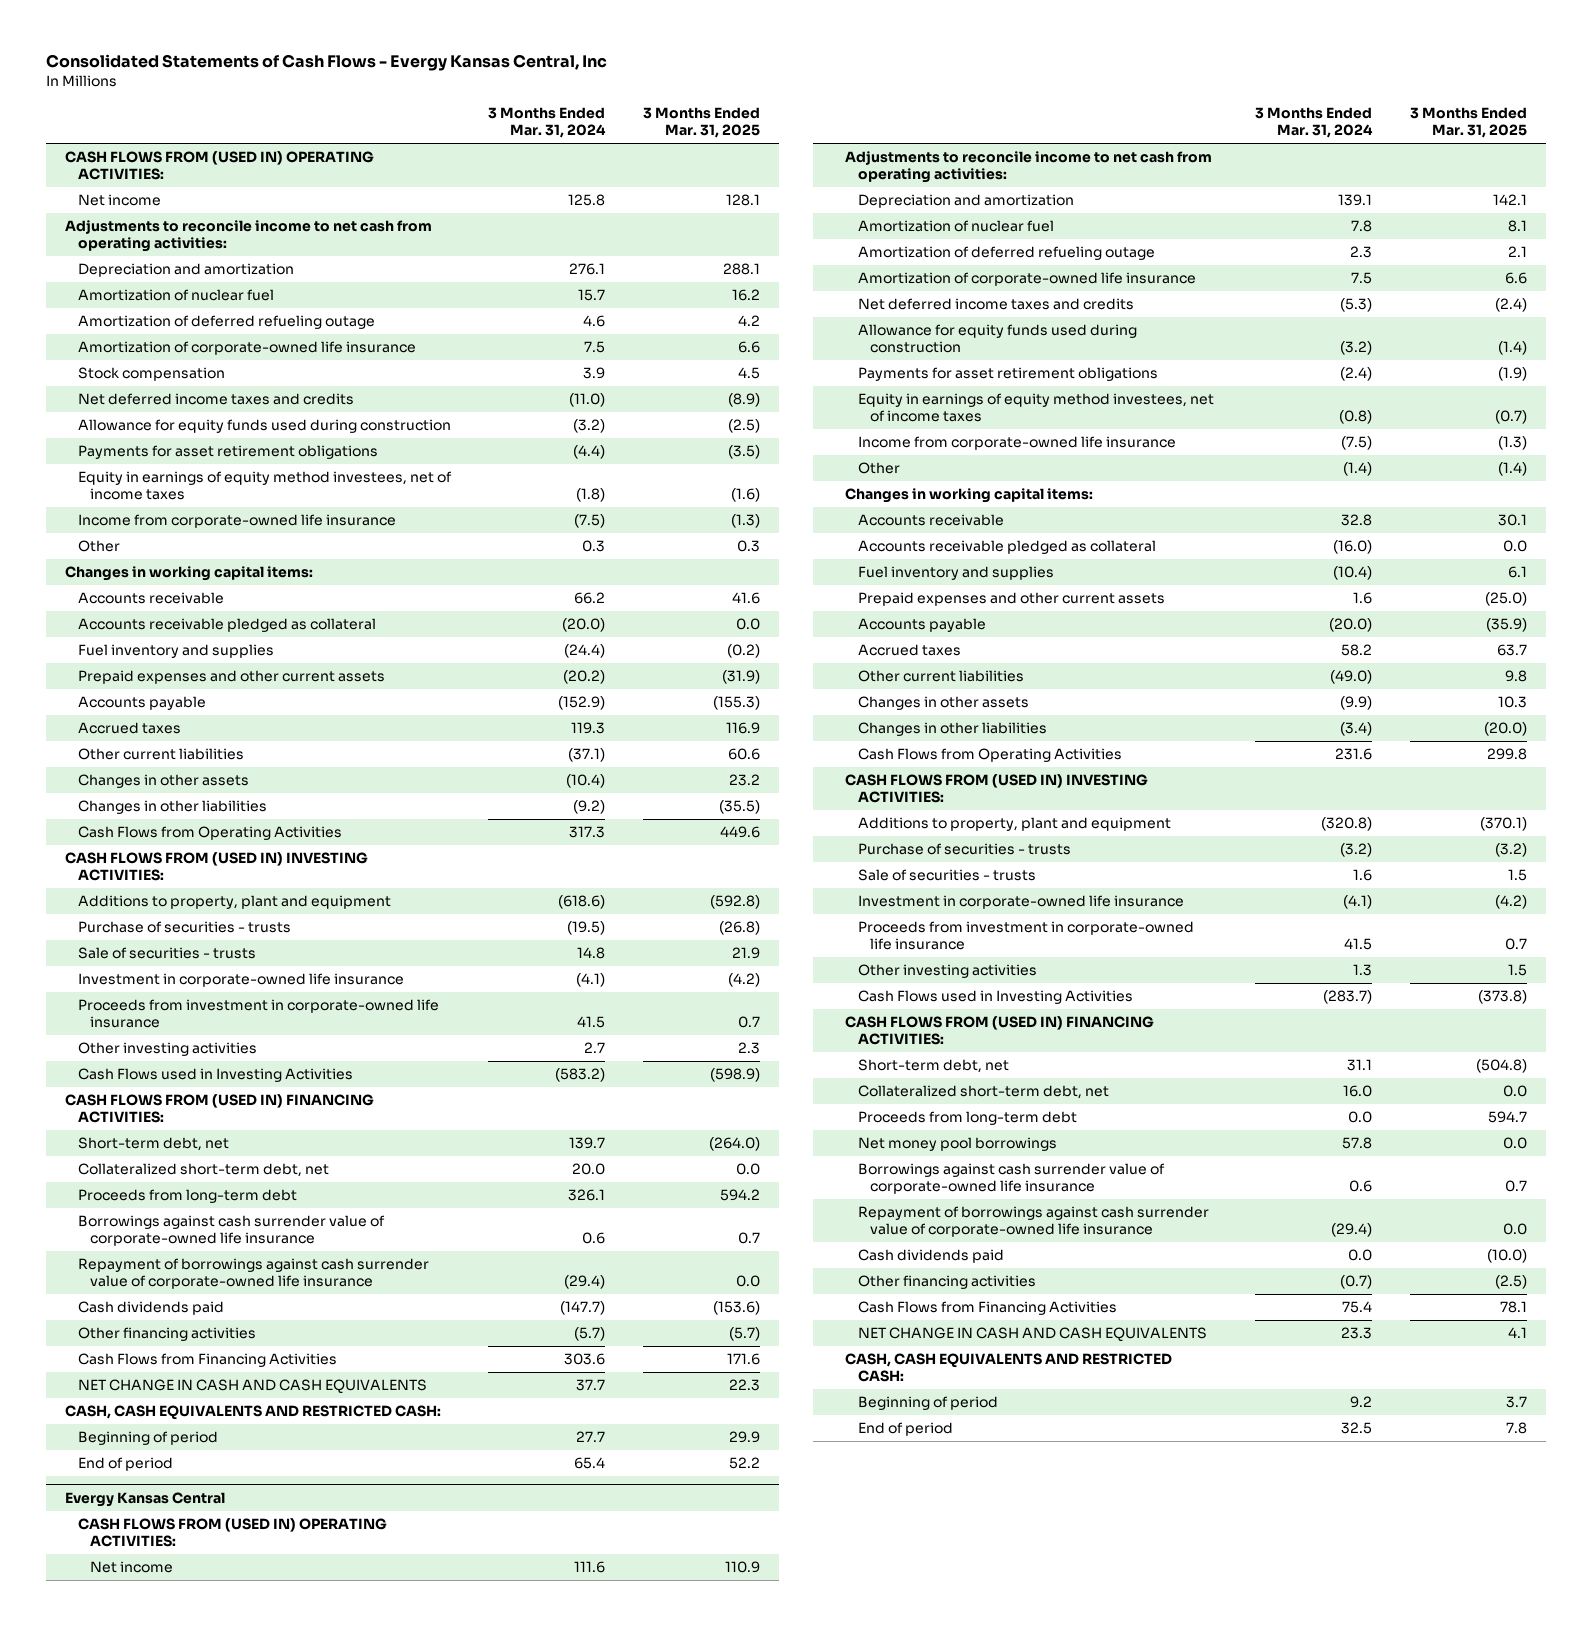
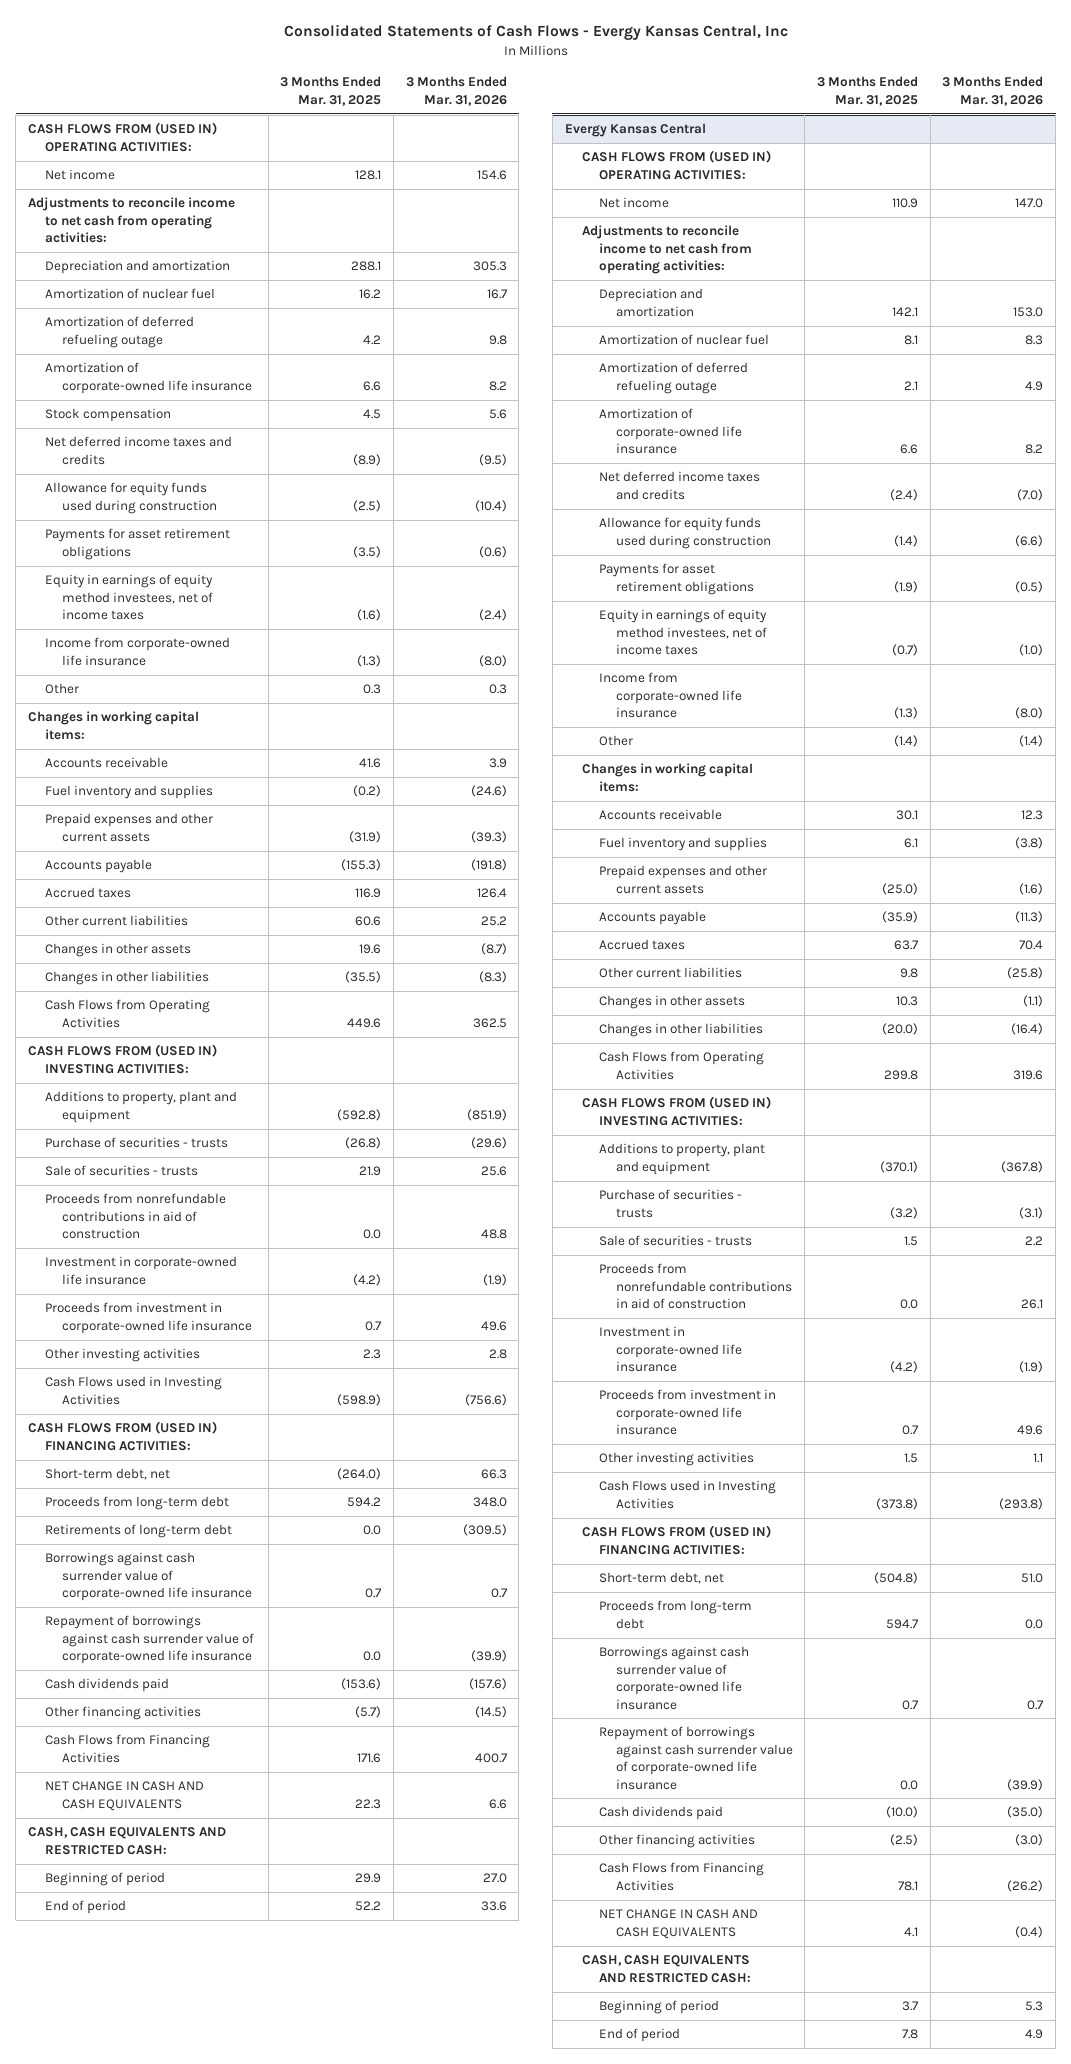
- | 3 Months Ended Mar. 31, 2024 | 3 Months Ended Mar. 31, 2025
+ | 3 Months Ended Mar. 31, 2025 | 3 Months Ended Mar. 31, 2026
- Accounts receivable pledged as collateral | (20.0) | 0.0
- Changes in other assets | (10.4) | 23.2
+ Changes in other assets | 19.6 | (8.7)
+ Proceeds from nonrefundable contributions in aid of construction | 0.0 | 48.8
- Collateralized short-term debt, net | 20.0 | 0.0
+ Retirements of long-term debt | 0.0 | (309.5)
@ Evergy Kansas Central
- Accounts receivable pledged as collateral | (16.0) | 0.0
+ Proceeds from nonrefundable contributions in aid of construction | 0.0 | 26.1
- Collateralized short-term debt, net | 16.0 | 0.0
- Net money pool borrowings | 57.8 | 0.0

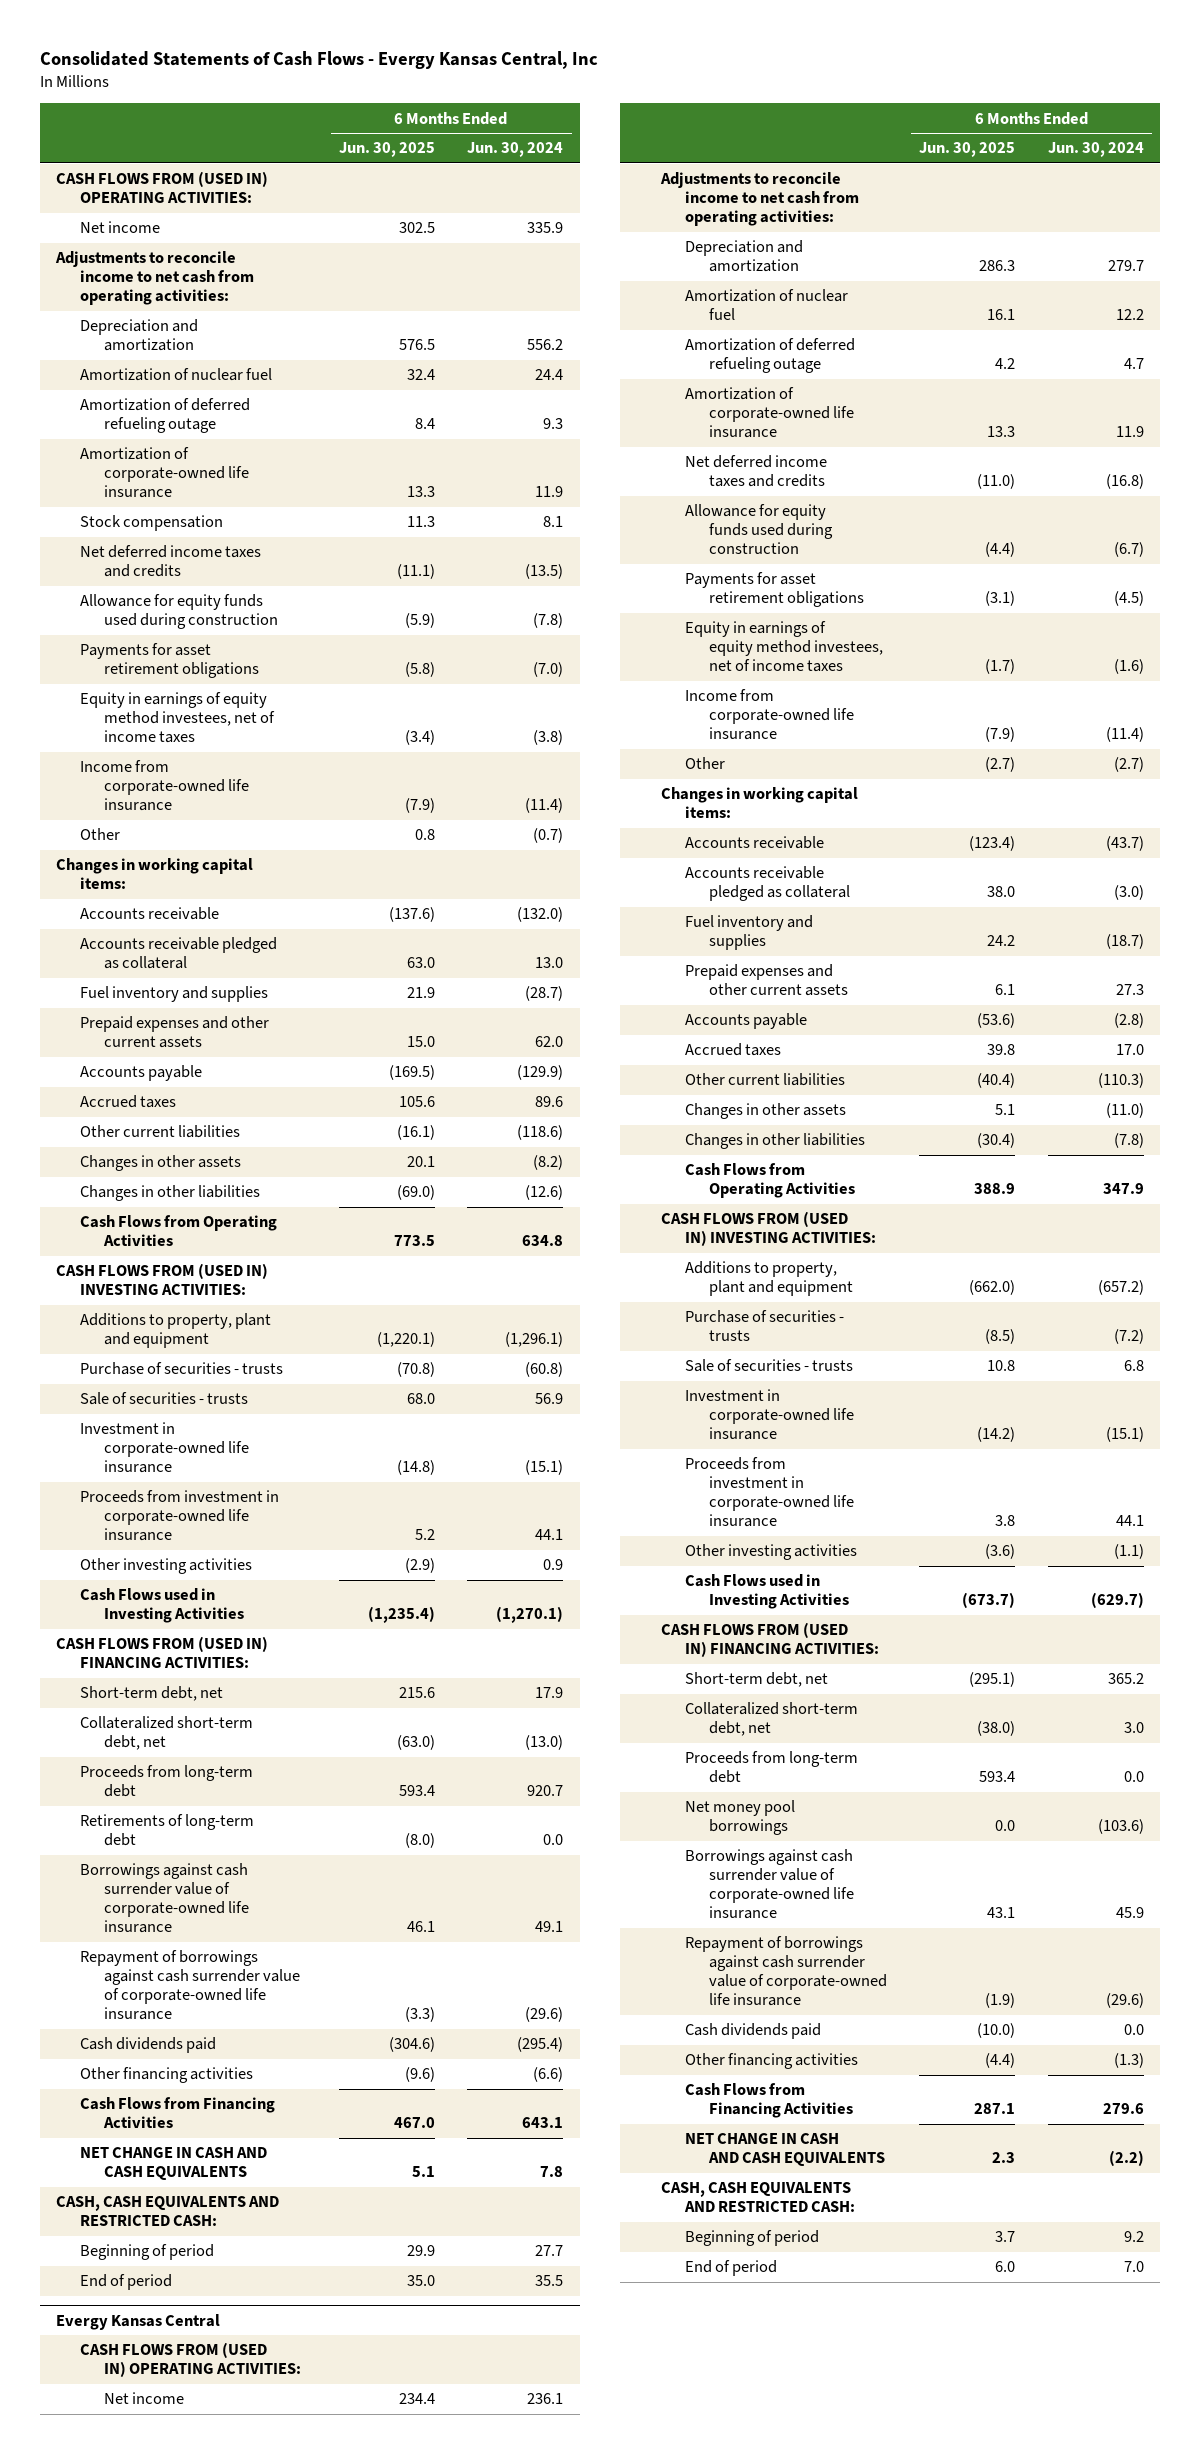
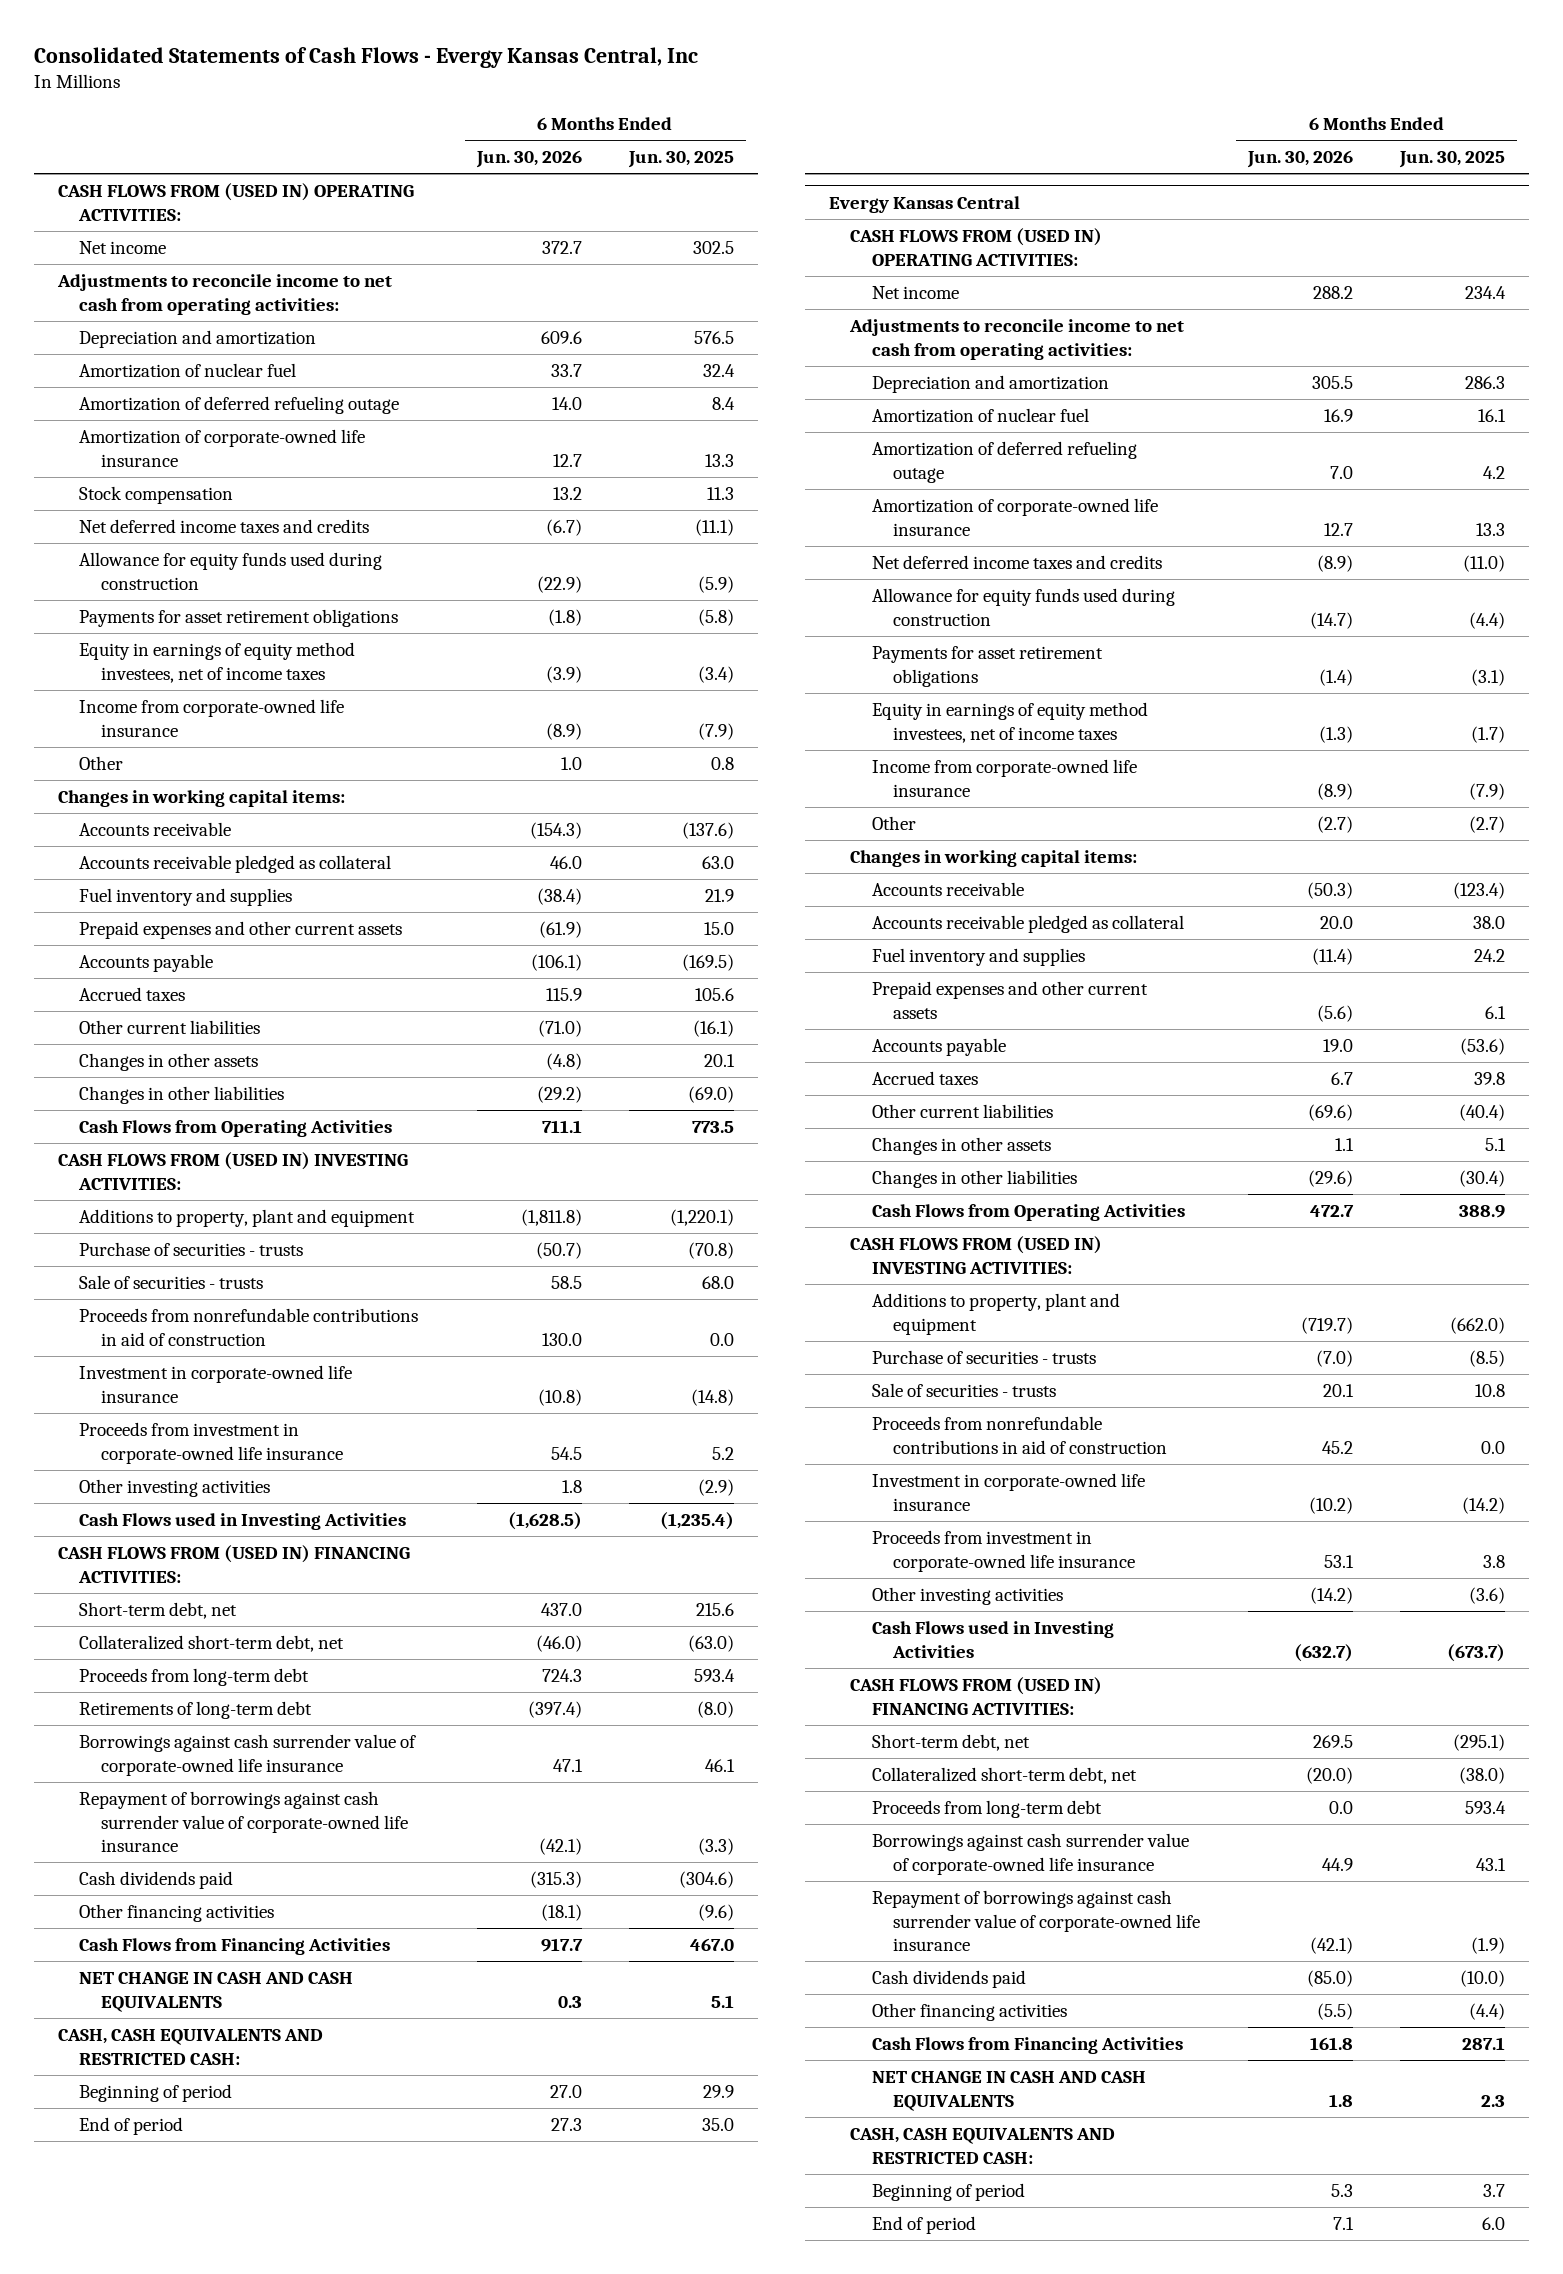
- | 6 Months Ended Jun. 30, 2025 | 6 Months Ended Jun. 30, 2024
+ | 6 Months Ended Jun. 30, 2026 | 6 Months Ended Jun. 30, 2025
+ Proceeds from nonrefundable contributions in aid of construction | 130.0 | 0.0
@ Evergy Kansas Central
+ Proceeds from nonrefundable contributions in aid of construction | 45.2 | 0.0
- Net money pool borrowings | 0.0 | (103.6)

